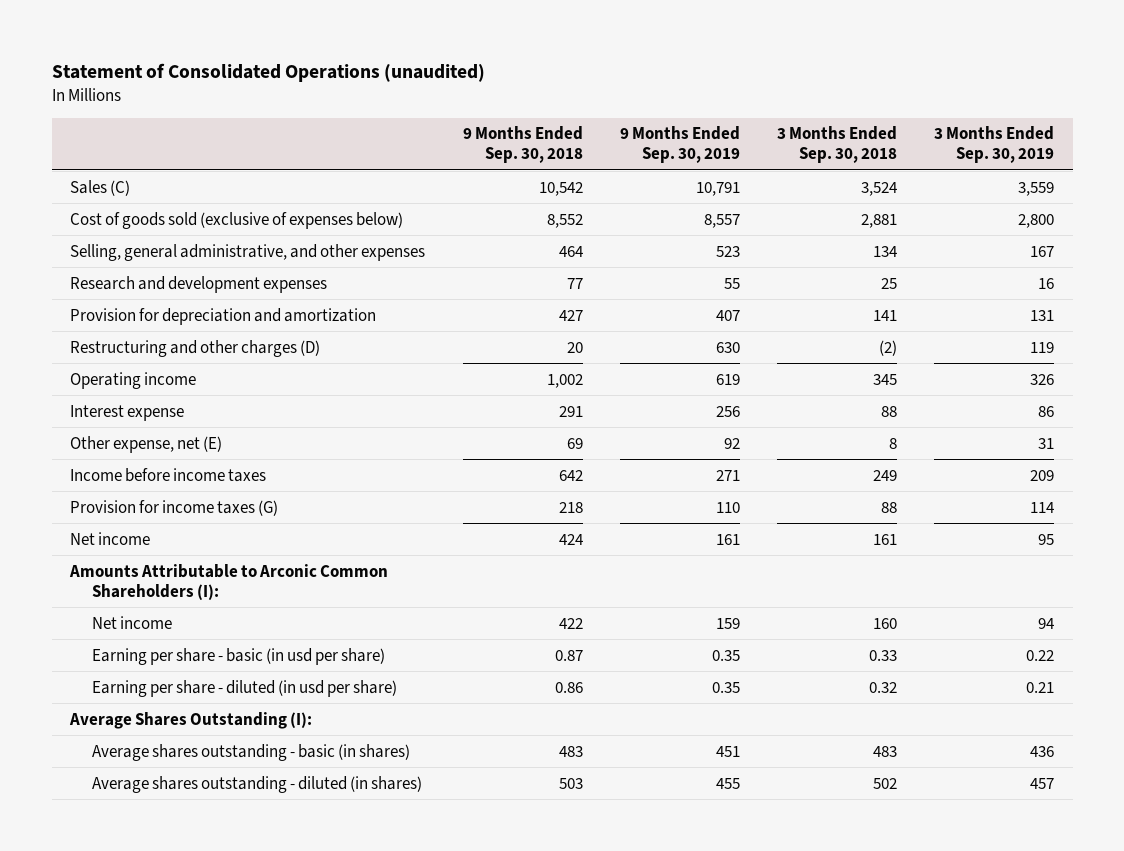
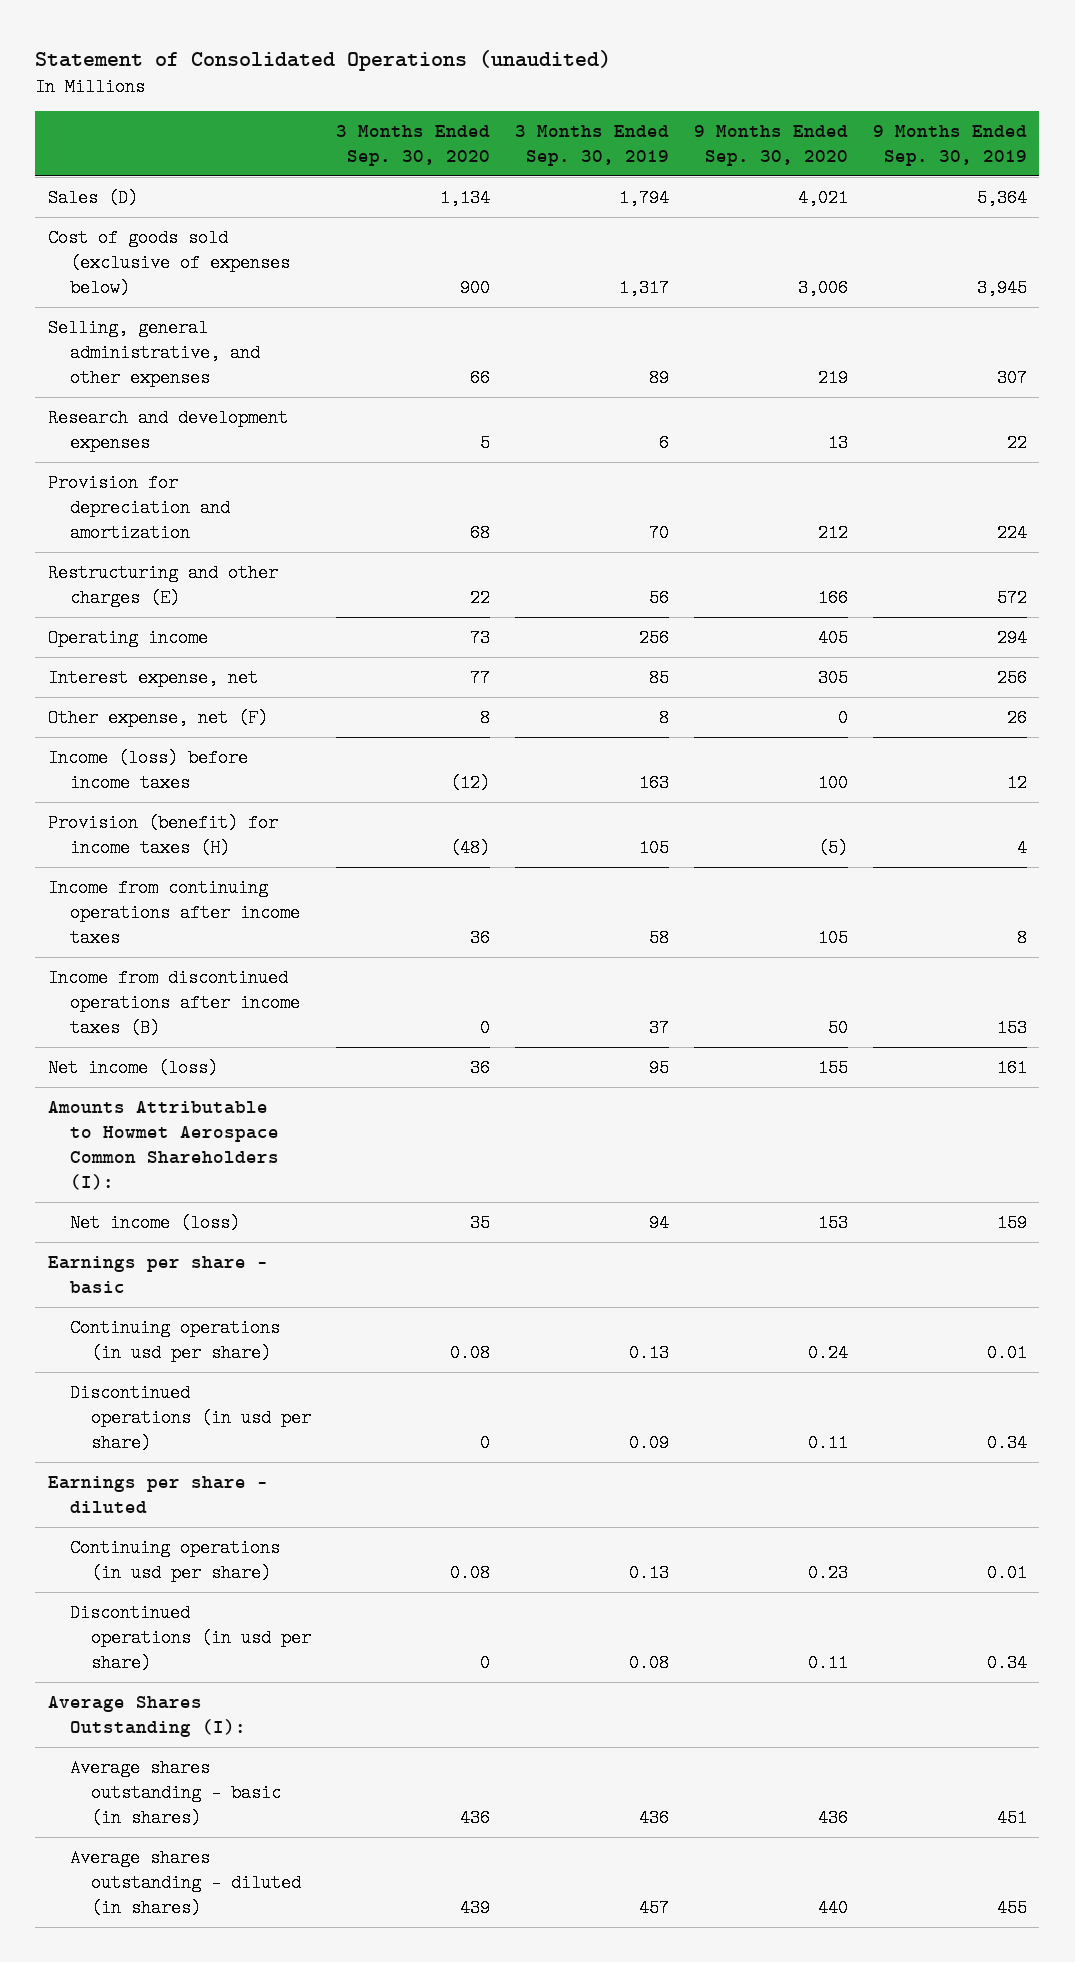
- | 9 Months Ended Sep. 30, 2018 | 9 Months Ended Sep. 30, 2019 | 3 Months Ended Sep. 30, 2018 | 3 Months Ended Sep. 30, 2019
+ | 3 Months Ended Sep. 30, 2020 | 3 Months Ended Sep. 30, 2019 | 9 Months Ended Sep. 30, 2020 | 9 Months Ended Sep. 30, 2019
- Sales (C) | 10,542 | 10,791 | 3,524 | 3,559
- Cost of goods sold (exclusive of expenses below) | 8,552 | 8,557 | 2,881 | 2,800
- Selling, general administrative, and other expenses | 464 | 523 | 134 | 167
- Research and development expenses | 77 | 55 | 25 | 16
- Provision for depreciation and amortization | 427 | 407 | 141 | 131
- Restructuring and other charges (D) | 20 | 630 | (2) | 119
- Operating income | 1,002 | 619 | 345 | 326
- Interest expense | 291 | 256 | 88 | 86
- Other expense, net (E) | 69 | 92 | 8 | 31
- Income before income taxes | 642 | 271 | 249 | 209
- Provision for income taxes (G) | 218 | 110 | 88 | 114
- Net income | 424 | 161 | 161 | 95
- Amounts Attributable to Arconic Common Shareholders (I):
- Net income | 422 | 159 | 160 | 94
- Earning per share - basic (in usd per share) | 0.87 | 0.35 | 0.33 | 0.22
- Earning per share - diluted (in usd per share) | 0.86 | 0.35 | 0.32 | 0.21
+ Sales (D) | 1,134 | 1,794 | 4,021 | 5,364
+ Cost of goods sold (exclusive of expenses below) | 900 | 1,317 | 3,006 | 3,945
+ Selling, general administrative, and other expenses | 66 | 89 | 219 | 307
+ Research and development expenses | 5 | 6 | 13 | 22
+ Provision for depreciation and amortization | 68 | 70 | 212 | 224
+ Restructuring and other charges (E) | 22 | 56 | 166 | 572
+ Operating income | 73 | 256 | 405 | 294
+ Interest expense, net | 77 | 85 | 305 | 256
+ Other expense, net (F) | 8 | 8 | 0 | 26
+ Income (loss) before income taxes | (12) | 163 | 100 | 12
+ Provision (benefit) for income taxes (H) | (48) | 105 | (5) | 4
+ Income from continuing operations after income taxes | 36 | 58 | 105 | 8
+ Income from discontinued operations after income taxes (B) | 0 | 37 | 50 | 153
+ Net income (loss) | 36 | 95 | 155 | 161
+ Amounts Attributable to Howmet Aerospace Common Shareholders (I):
+ Net income (loss) | 35 | 94 | 153 | 159
+ Earnings per share - basic
+ Continuing operations (in usd per share) | 0.08 | 0.13 | 0.24 | 0.01
+ Discontinued operations (in usd per share) | 0 | 0.09 | 0.11 | 0.34
+ Earnings per share - diluted
+ Continuing operations (in usd per share) | 0.08 | 0.13 | 0.23 | 0.01
+ Discontinued operations (in usd per share) | 0 | 0.08 | 0.11 | 0.34

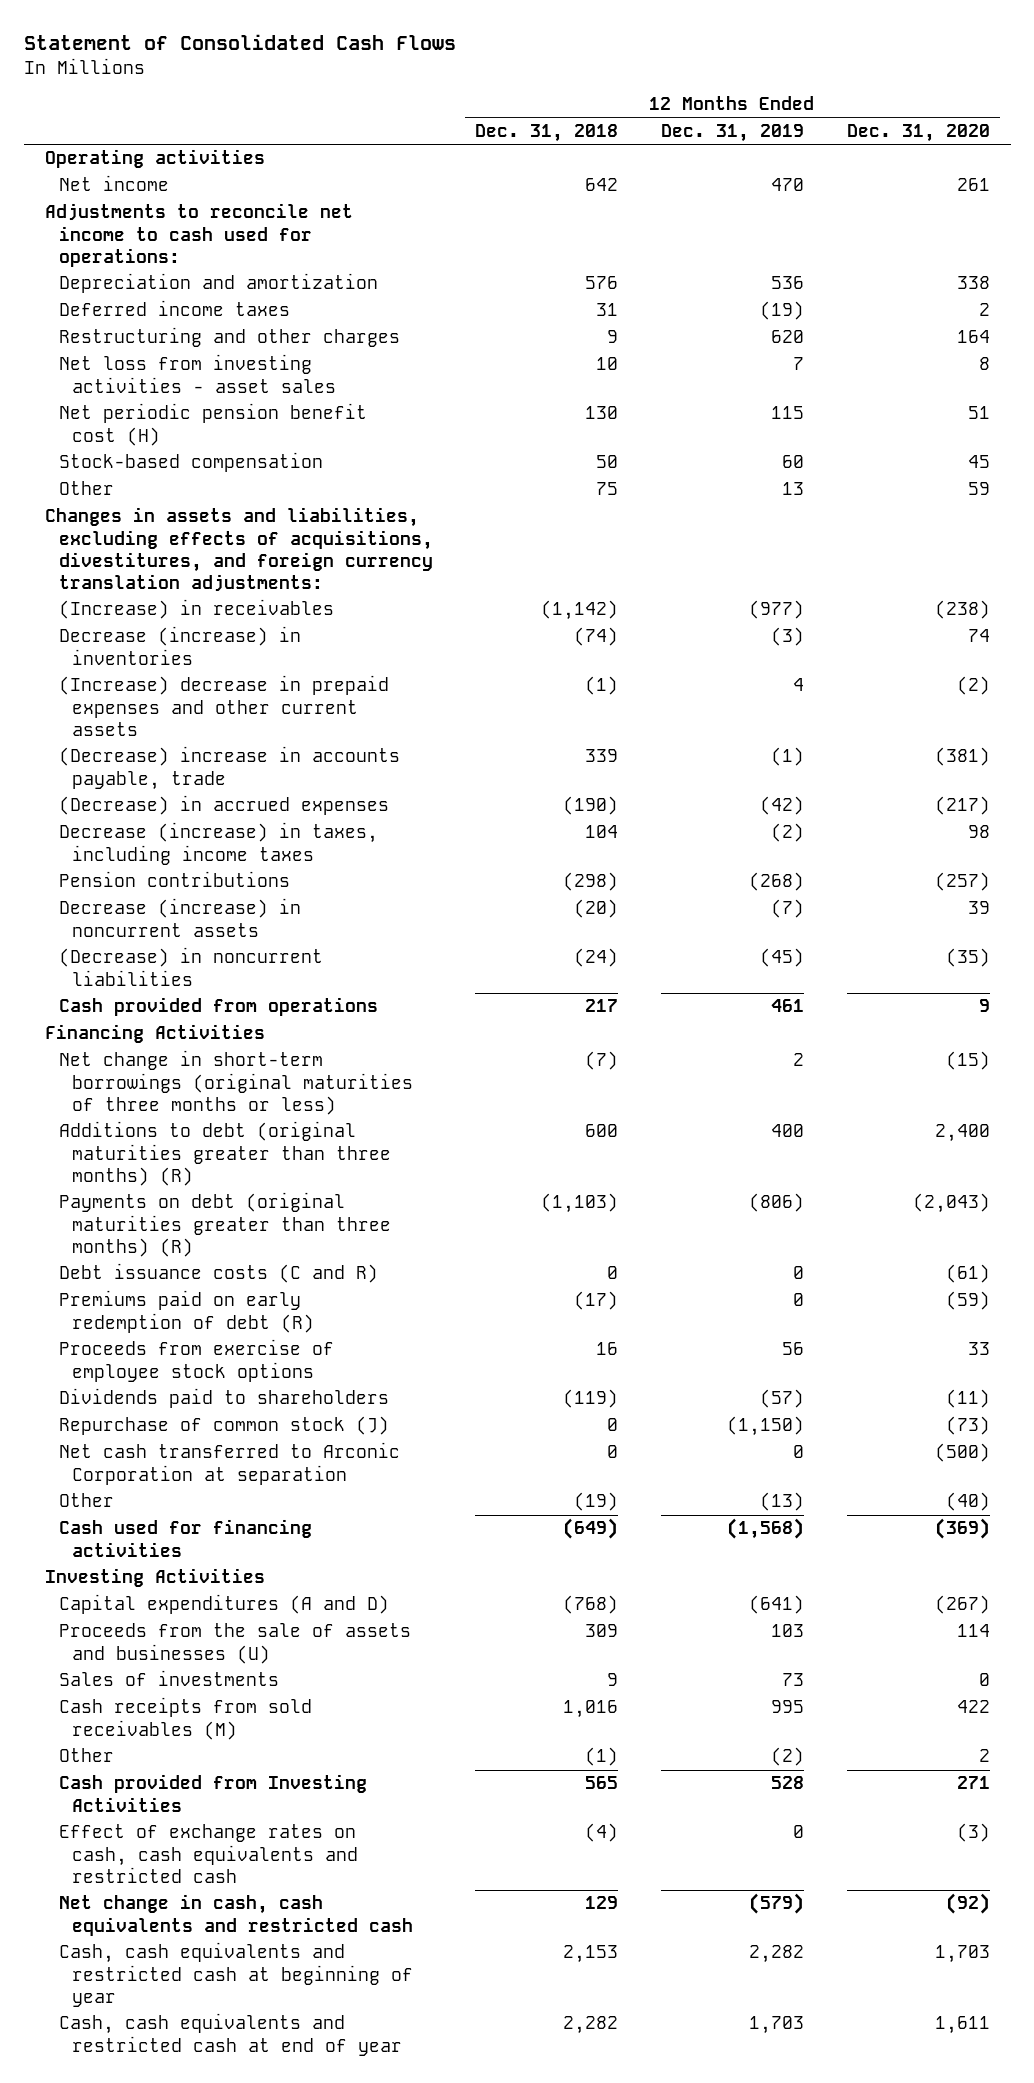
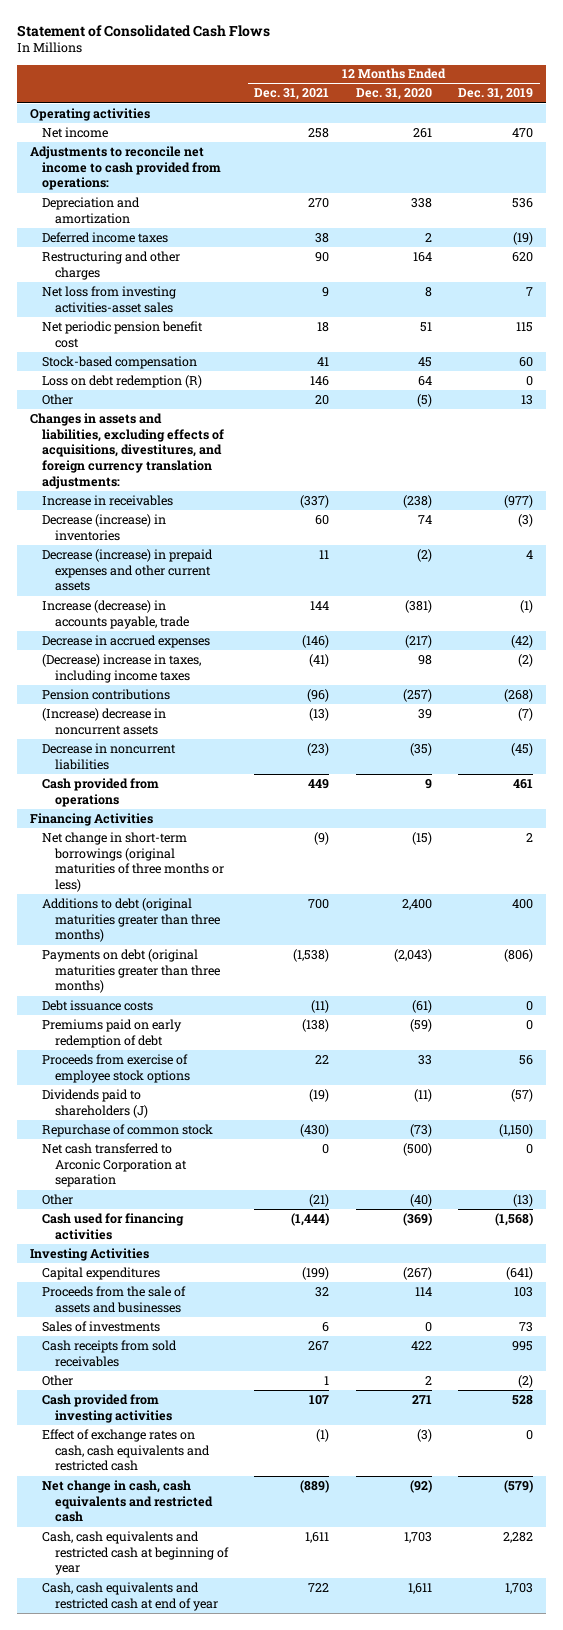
- | 12 Months Ended Dec. 31, 2018 | 12 Months Ended Dec. 31, 2019 | 12 Months Ended Dec. 31, 2020
+ | 12 Months Ended Dec. 31, 2021 | 12 Months Ended Dec. 31, 2020 | 12 Months Ended Dec. 31, 2019
- Adjustments to reconcile net income to cash used for operations:
+ Adjustments to reconcile net income to cash provided from operations:
- Net loss from investing activities - asset sales | 10 | 7 | 8
- Net periodic pension benefit cost (H) | 130 | 115 | 51
+ Net loss from investing activities-asset sales | 9 | 8 | 7
+ Net periodic pension benefit cost | 18 | 51 | 115
- Other | 75 | 13 | 59
+ Loss on debt redemption (R) | 146 | 64 | 0
+ Other | 20 | (5) | 13
- (Increase) in receivables | (1,142) | (977) | (238)
+ Increase in receivables | (337) | (238) | (977)
- (Increase) decrease in prepaid expenses and other current assets | (1) | 4 | (2)
- (Decrease) increase in accounts payable, trade | 339 | (1) | (381)
- (Decrease) in accrued expenses | (190) | (42) | (217)
- Decrease (increase) in taxes, including income taxes | 104 | (2) | 98
+ Decrease (increase) in prepaid expenses and other current assets | 11 | (2) | 4
+ Increase (decrease) in accounts payable, trade | 144 | (381) | (1)
+ Decrease in accrued expenses | (146) | (217) | (42)
+ (Decrease) increase in taxes, including income taxes | (41) | 98 | (2)
- Decrease (increase) in noncurrent assets | (20) | (7) | 39
- (Decrease) in noncurrent liabilities | (24) | (45) | (35)
+ (Increase) decrease in noncurrent assets | (13) | 39 | (7)
+ Decrease in noncurrent liabilities | (23) | (35) | (45)
- Additions to debt (original maturities greater than three months) (R) | 600 | 400 | 2,400
- Payments on debt (original maturities greater than three months) (R) | (1,103) | (806) | (2,043)
- Debt issuance costs (C and R) | 0 | 0 | (61)
- Premiums paid on early redemption of debt (R) | (17) | 0 | (59)
+ Additions to debt (original maturities greater than three months) | 700 | 2,400 | 400
+ Payments on debt (original maturities greater than three months) | (1,538) | (2,043) | (806)
+ Debt issuance costs | (11) | (61) | 0
+ Premiums paid on early redemption of debt | (138) | (59) | 0
- Dividends paid to shareholders | (119) | (57) | (11)
- Repurchase of common stock (J) | 0 | (1,150) | (73)
+ Dividends paid to shareholders (J) | (19) | (11) | (57)
+ Repurchase of common stock | (430) | (73) | (1,150)
- Capital expenditures (A and D) | (768) | (641) | (267)
- Proceeds from the sale of assets and businesses (U) | 309 | 103 | 114
+ Capital expenditures | (199) | (267) | (641)
+ Proceeds from the sale of assets and businesses | 32 | 114 | 103
- Cash receipts from sold receivables (M) | 1,016 | 995 | 422
+ Cash receipts from sold receivables | 267 | 422 | 995
- Cash provided from Investing Activities | 565 | 528 | 271
+ Cash provided from investing activities | 107 | 271 | 528

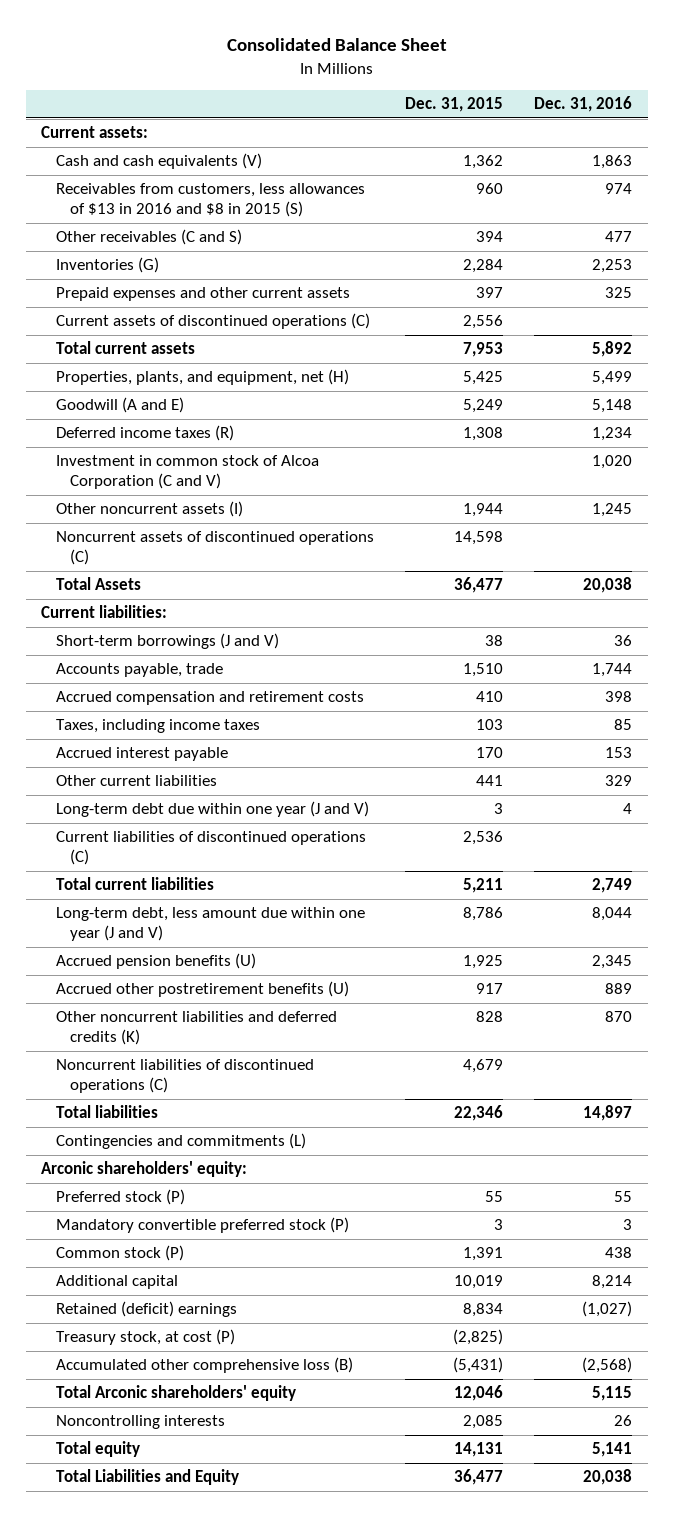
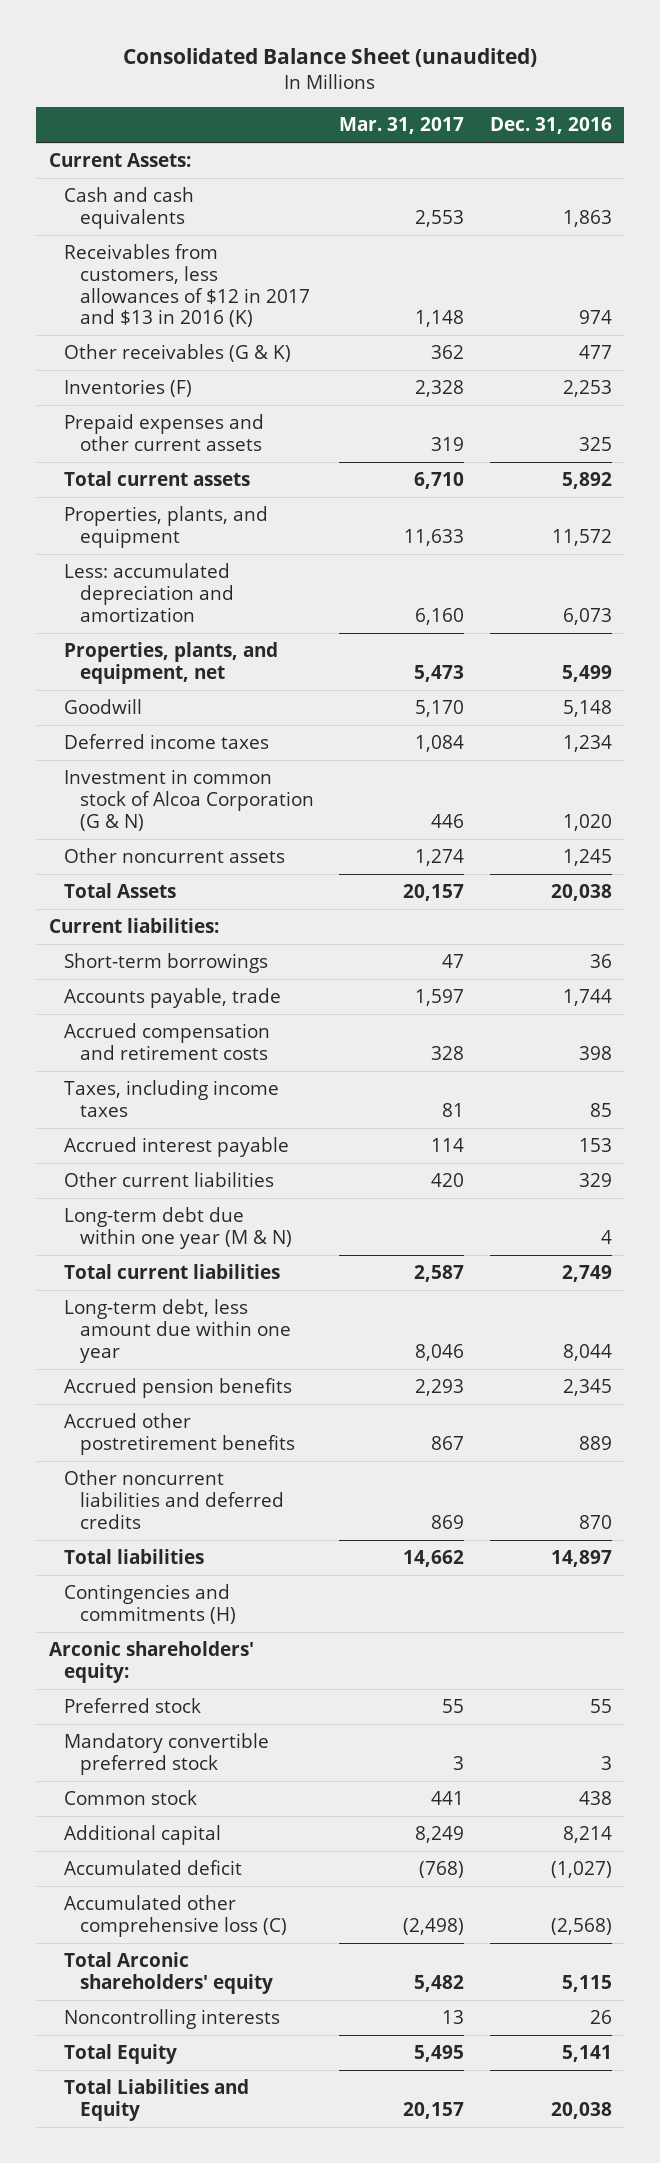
- Consolidated Balance Sheet
+ Consolidated Balance Sheet (unaudited)
- | Dec. 31, 2015 | Dec. 31, 2016
+ | Mar. 31, 2017 | Dec. 31, 2016
- Current assets:
- Cash and cash equivalents (V) | 1,362 | 1,863
- Receivables from customers, less allowances of $13 in 2016 and $8 in 2015 (S) | 960 | 974
- Other receivables (C and S) | 394 | 477
- Inventories (G) | 2,284 | 2,253
+ Current Assets:
+ Cash and cash equivalents | 2,553 | 1,863
+ Receivables from customers, less allowances of $12 in 2017 and $13 in 2016 (K) | 1,148 | 974
+ Other receivables (G & K) | 362 | 477
+ Inventories (F) | 2,328 | 2,253
- Current assets of discontinued operations (C) | 2,556 |
- Properties, plants, and equipment, net (H) | 5,425 | 5,499
- Goodwill (A and E) | 5,249 | 5,148
- Deferred income taxes (R) | 1,308 | 1,234
- Investment in common stock of Alcoa Corporation (C and V) | | 1,020
- Other noncurrent assets (I) | 1,944 | 1,245
- Noncurrent assets of discontinued operations (C) | 14,598 |
+ Properties, plants, and equipment | 11,633 | 11,572
+ Less: accumulated depreciation and amortization | 6,160 | 6,073
+ Properties, plants, and equipment, net | 5,473 | 5,499
+ Goodwill | 5,170 | 5,148
+ Deferred income taxes | 1,084 | 1,234
+ Investment in common stock of Alcoa Corporation (G & N) | 446 | 1,020
+ Other noncurrent assets | 1,274 | 1,245
- Short-term borrowings (J and V) | 38 | 36
+ Short-term borrowings | 47 | 36
- Long-term debt due within one year (J and V) | 3 | 4
- Current liabilities of discontinued operations (C) | 2,536 |
+ Long-term debt due within one year (M & N) | | 4
- Long-term debt, less amount due within one year (J and V) | 8,786 | 8,044
- Accrued pension benefits (U) | 1,925 | 2,345
- Accrued other postretirement benefits (U) | 917 | 889
- Other noncurrent liabilities and deferred credits (K) | 828 | 870
- Noncurrent liabilities of discontinued operations (C) | 4,679 |
+ Long-term debt, less amount due within one year | 8,046 | 8,044
+ Accrued pension benefits | 2,293 | 2,345
+ Accrued other postretirement benefits | 867 | 889
+ Other noncurrent liabilities and deferred credits | 869 | 870
- Contingencies and commitments (L)
+ Contingencies and commitments (H)
- Preferred stock (P) | 55 | 55
- Mandatory convertible preferred stock (P) | 3 | 3
- Common stock (P) | 1,391 | 438
+ Preferred stock | 55 | 55
+ Mandatory convertible preferred stock | 3 | 3
+ Common stock | 441 | 438
- Retained (deficit) earnings | 8,834 | (1,027)
- Treasury stock, at cost (P) | (2,825) |
- Accumulated other comprehensive loss (B) | (5,431) | (2,568)
+ Accumulated deficit | (768) | (1,027)
+ Accumulated other comprehensive loss (C) | (2,498) | (2,568)
- Total equity | 14,131 | 5,141
+ Total Equity | 5,495 | 5,141

